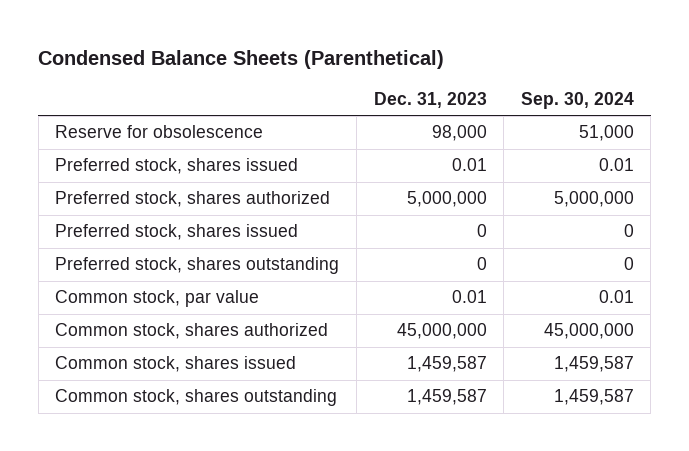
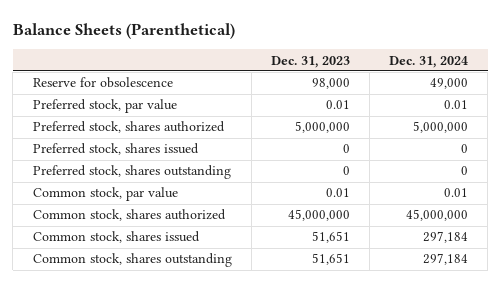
- Condensed Balance Sheets (Parenthetical)
+ Balance Sheets (Parenthetical)
- | Dec. 31, 2023 | Sep. 30, 2024
+ | Dec. 31, 2023 | Dec. 31, 2024
- Preferred stock, shares issued | 0.01 | 0.01
+ Preferred stock, par value | 0.01 | 0.01
- Common stock, shares issued | 1,459,587 | 1,459,587
- Common stock, shares outstanding | 1,459,587 | 1,459,587
+ Common stock, shares issued | 51,651 | 297,184
+ Common stock, shares outstanding | 51,651 | 297,184

